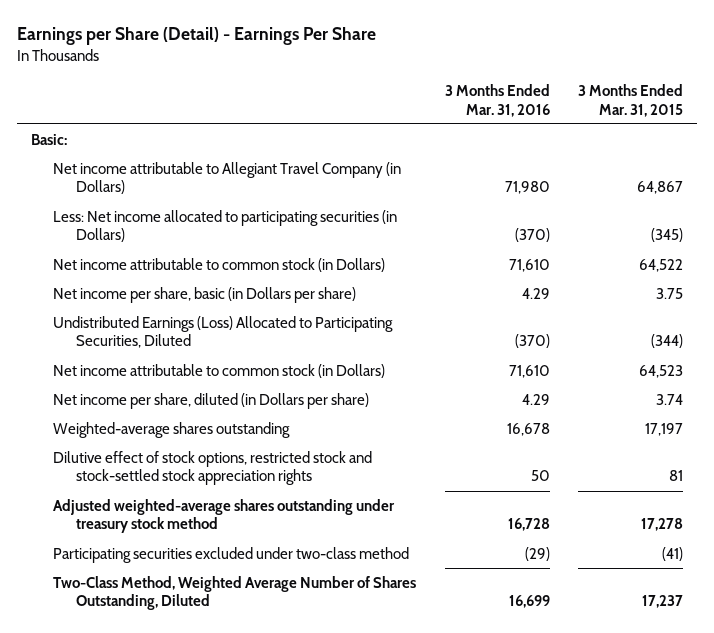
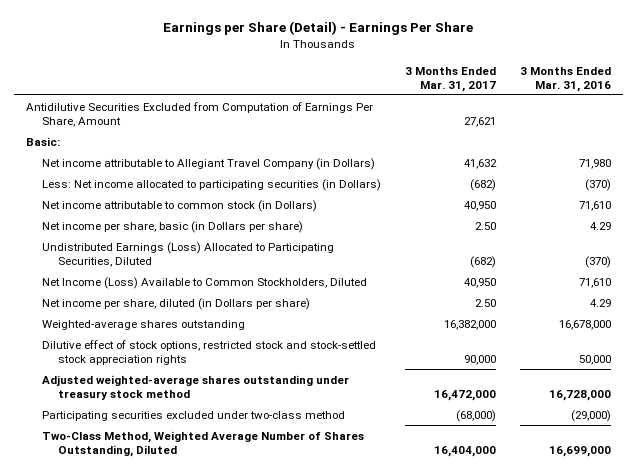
- | 3 Months Ended Mar. 31, 2016 | 3 Months Ended Mar. 31, 2015
+ | 3 Months Ended Mar. 31, 2017 | 3 Months Ended Mar. 31, 2016
+ Antidilutive Securities Excluded from Computation of Earnings Per Share, Amount | 27,621 |
- Net income attributable to common stock (in Dollars) | 71,610 | 64,523
+ Net Income (Loss) Available to Common Stockholders, Diluted | 40,950 | 71,610
- Weighted-average shares outstanding | 16,678 | 17,197
- Dilutive effect of stock options, restricted stock and stock-settled stock appreciation rights | 50 | 81
- Adjusted weighted-average shares outstanding under treasury stock method | 16,728 | 17,278
- Participating securities excluded under two-class method | (29) | (41)
- Two-Class Method, Weighted Average Number of Shares Outstanding, Diluted | 16,699 | 17,237
+ Weighted-average shares outstanding | 16,382,000 | 16,678,000
+ Dilutive effect of stock options, restricted stock and stock-settled stock appreciation rights | 90,000 | 50,000
+ Adjusted weighted-average shares outstanding under treasury stock method | 16,472,000 | 16,728,000
+ Participating securities excluded under two-class method | (68,000) | (29,000)
+ Two-Class Method, Weighted Average Number of Shares Outstanding, Diluted | 16,404,000 | 16,699,000

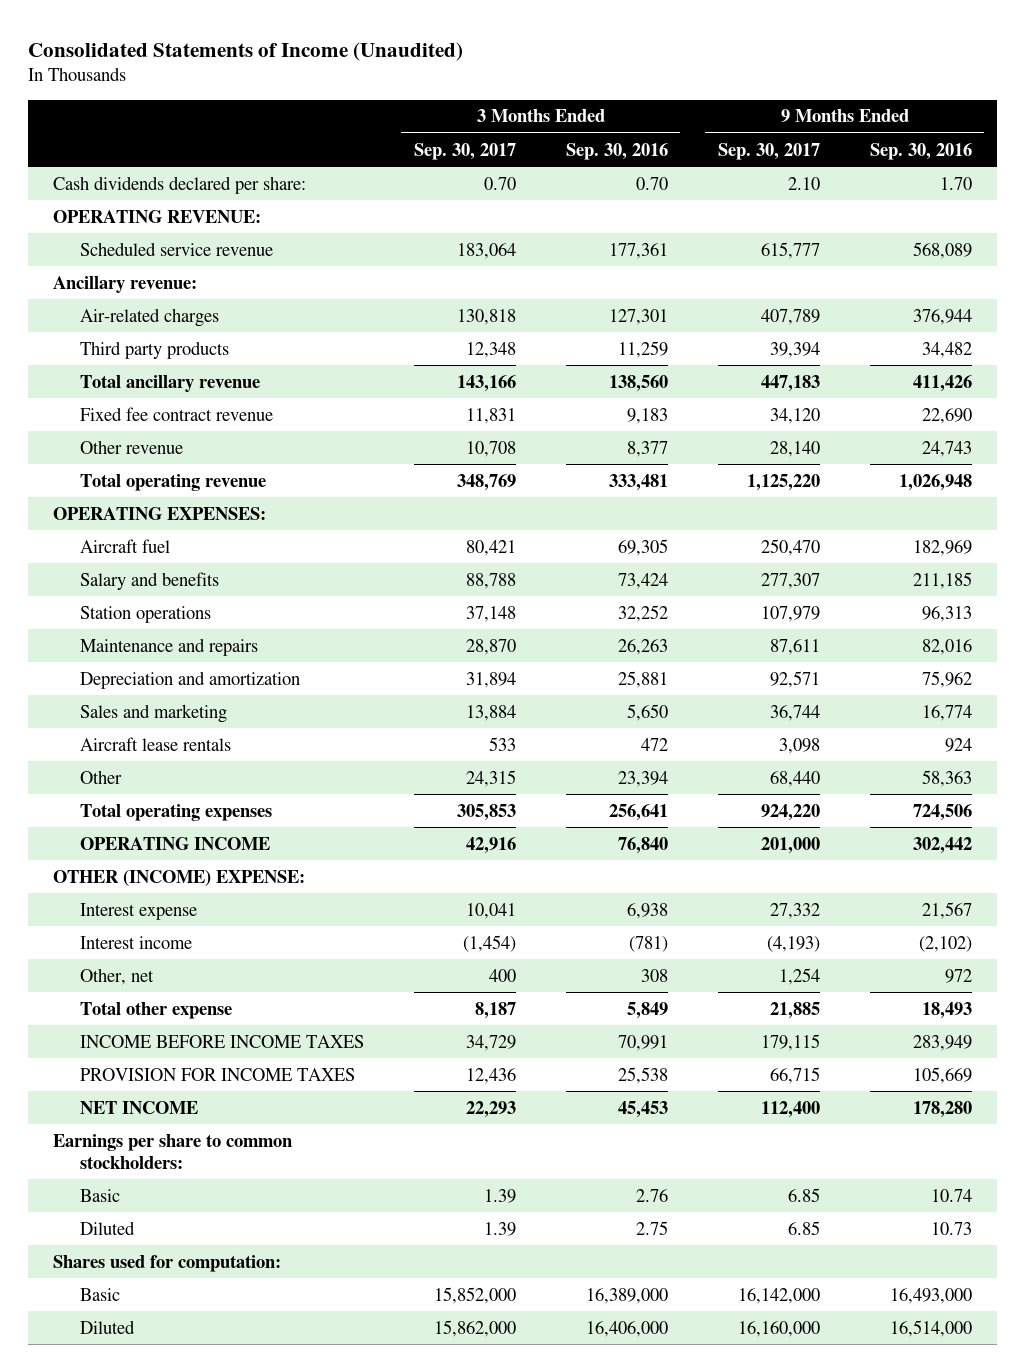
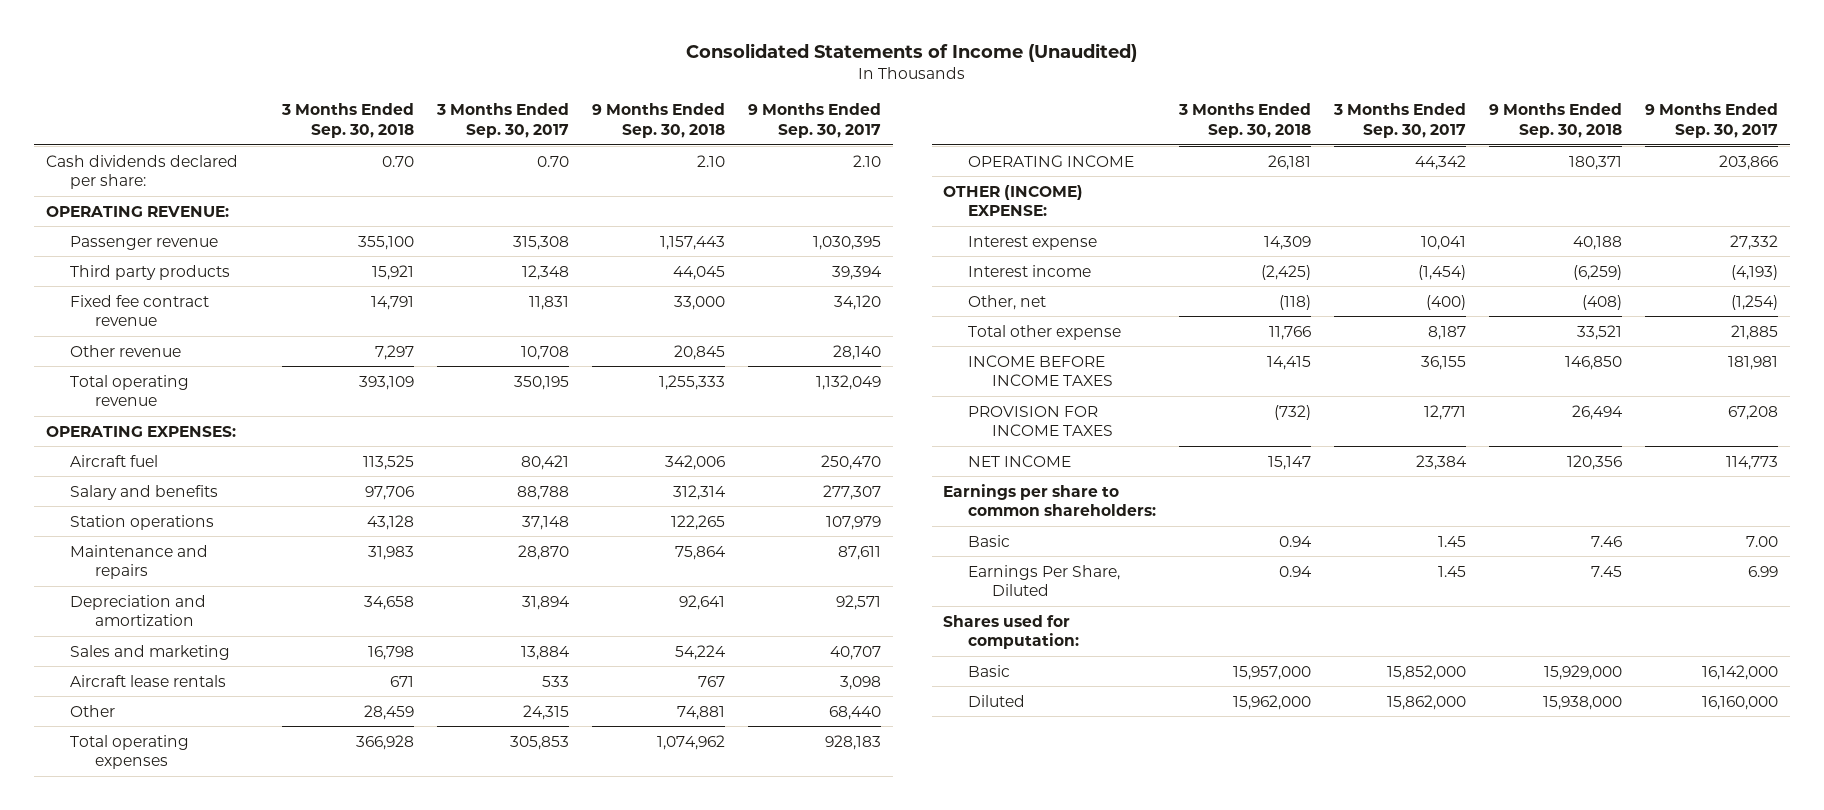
- | 3 Months Ended Sep. 30, 2017 | 3 Months Ended Sep. 30, 2016 | 9 Months Ended Sep. 30, 2017 | 9 Months Ended Sep. 30, 2016
+ | 3 Months Ended Sep. 30, 2018 | 3 Months Ended Sep. 30, 2017 | 9 Months Ended Sep. 30, 2018 | 9 Months Ended Sep. 30, 2017
- Scheduled service revenue | 183,064 | 177,361 | 615,777 | 568,089
- Ancillary revenue:
- Air-related charges | 130,818 | 127,301 | 407,789 | 376,944
+ Passenger revenue | 355,100 | 315,308 | 1,157,443 | 1,030,395
- Total ancillary revenue | 143,166 | 138,560 | 447,183 | 411,426
- Total operating revenue | 348,769 | 333,481 | 1,125,220 | 1,026,948
+ Total operating revenue | 393,109 | 350,195 | 1,255,333 | 1,132,049
- Sales and marketing | 13,884 | 5,650 | 36,744 | 16,774
+ Sales and marketing | 16,798 | 13,884 | 54,224 | 40,707
- Total operating expenses | 305,853 | 256,641 | 924,220 | 724,506
- OPERATING INCOME | 42,916 | 76,840 | 201,000 | 302,442
+ Total operating expenses | 366,928 | 305,853 | 1,074,962 | 928,183
+ OPERATING INCOME | 26,181 | 44,342 | 180,371 | 203,866
- Other, net | 400 | 308 | 1,254 | 972
+ Other, net | (118) | (400) | (408) | (1,254)
- INCOME BEFORE INCOME TAXES | 34,729 | 70,991 | 179,115 | 283,949
- PROVISION FOR INCOME TAXES | 12,436 | 25,538 | 66,715 | 105,669
- NET INCOME | 22,293 | 45,453 | 112,400 | 178,280
- Earnings per share to common stockholders:
- Basic | 1.39 | 2.76 | 6.85 | 10.74
- Diluted | 1.39 | 2.75 | 6.85 | 10.73
+ INCOME BEFORE INCOME TAXES | 14,415 | 36,155 | 146,850 | 181,981
+ PROVISION FOR INCOME TAXES | (732) | 12,771 | 26,494 | 67,208
+ NET INCOME | 15,147 | 23,384 | 120,356 | 114,773
+ Earnings per share to common shareholders:
+ Basic | 0.94 | 1.45 | 7.46 | 7.00
+ Earnings Per Share, Diluted | 0.94 | 1.45 | 7.45 | 6.99

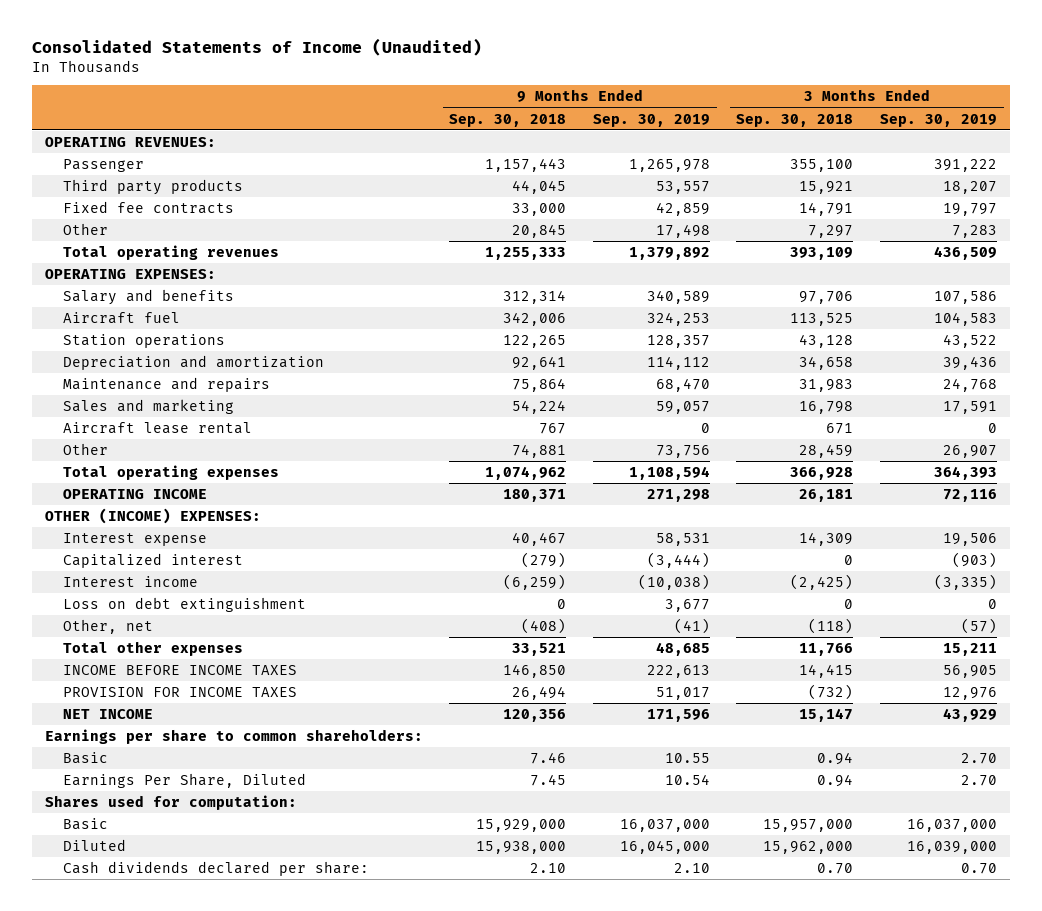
- | 3 Months Ended Sep. 30, 2018 | 3 Months Ended Sep. 30, 2017 | 9 Months Ended Sep. 30, 2018 | 9 Months Ended Sep. 30, 2017
+ | 9 Months Ended Sep. 30, 2018 | 9 Months Ended Sep. 30, 2019 | 3 Months Ended Sep. 30, 2018 | 3 Months Ended Sep. 30, 2019
- OPERATING REVENUE:
- Passenger revenue | 355,100 | 315,308 | 1,157,443 | 1,030,395
+ OPERATING REVENUES:
+ Passenger | 1,157,443 | 1,265,978 | 355,100 | 391,222
- Fixed fee contract revenue | 14,791 | 11,831 | 33,000 | 34,120
- Other revenue | 7,297 | 10,708 | 20,845 | 28,140
- Total operating revenue | 393,109 | 350,195 | 1,255,333 | 1,132,049
+ Fixed fee contracts | 33,000 | 42,859 | 14,791 | 19,797
+ Other | 20,845 | 17,498 | 7,297 | 7,283
+ Total operating revenues | 1,255,333 | 1,379,892 | 393,109 | 436,509
moved down: Aircraft fuel | 342,006 | 324,253 | 113,525 | 104,583
moved down: Maintenance and repairs | 75,864 | 68,470 | 31,983 | 24,768
- Aircraft lease rentals | 671 | 533 | 767 | 3,098
+ Aircraft lease rental | 767 | 0 | 671 | 0
- OTHER (INCOME) EXPENSE:
- Interest expense | 14,309 | 10,041 | 40,188 | 27,332
+ OTHER (INCOME) EXPENSES:
+ Interest expense | 40,467 | 58,531 | 14,309 | 19,506
+ Capitalized interest | (279) | (3,444) | 0 | (903)
+ Loss on debt extinguishment | 0 | 3,677 | 0 | 0
- Total other expense | 11,766 | 8,187 | 33,521 | 21,885
+ Total other expenses | 33,521 | 48,685 | 11,766 | 15,211
moved down: Cash dividends declared per share: | 2.10 | 2.10 | 0.70 | 0.70

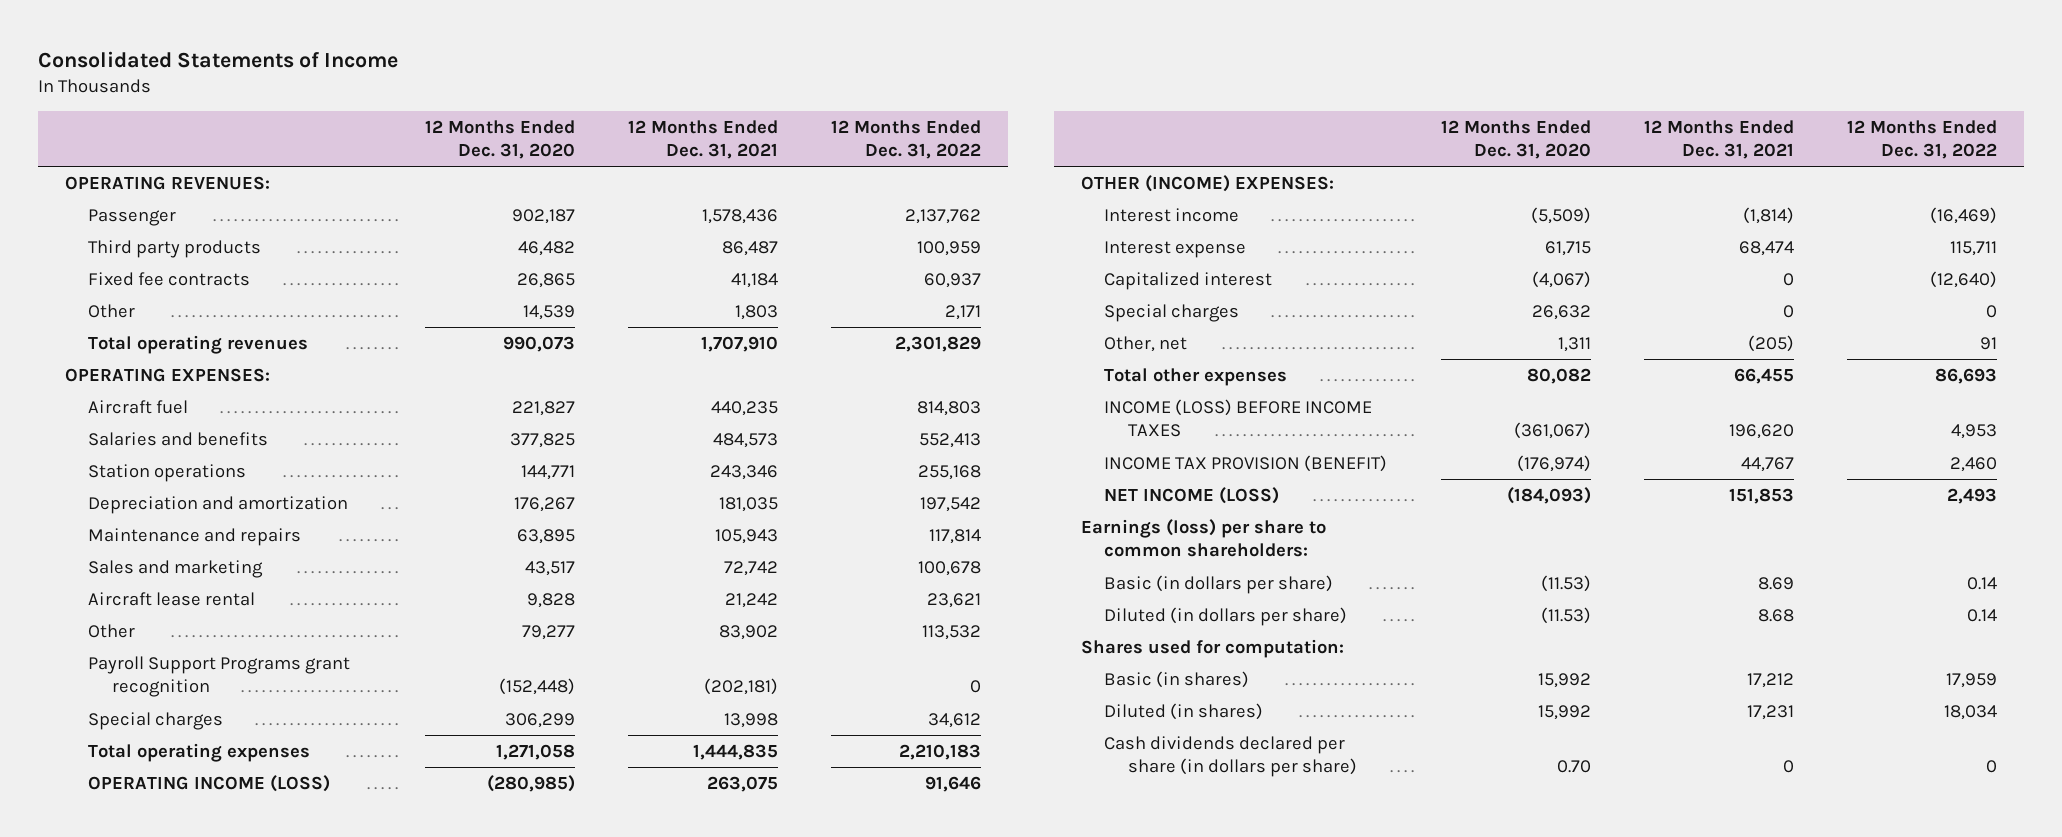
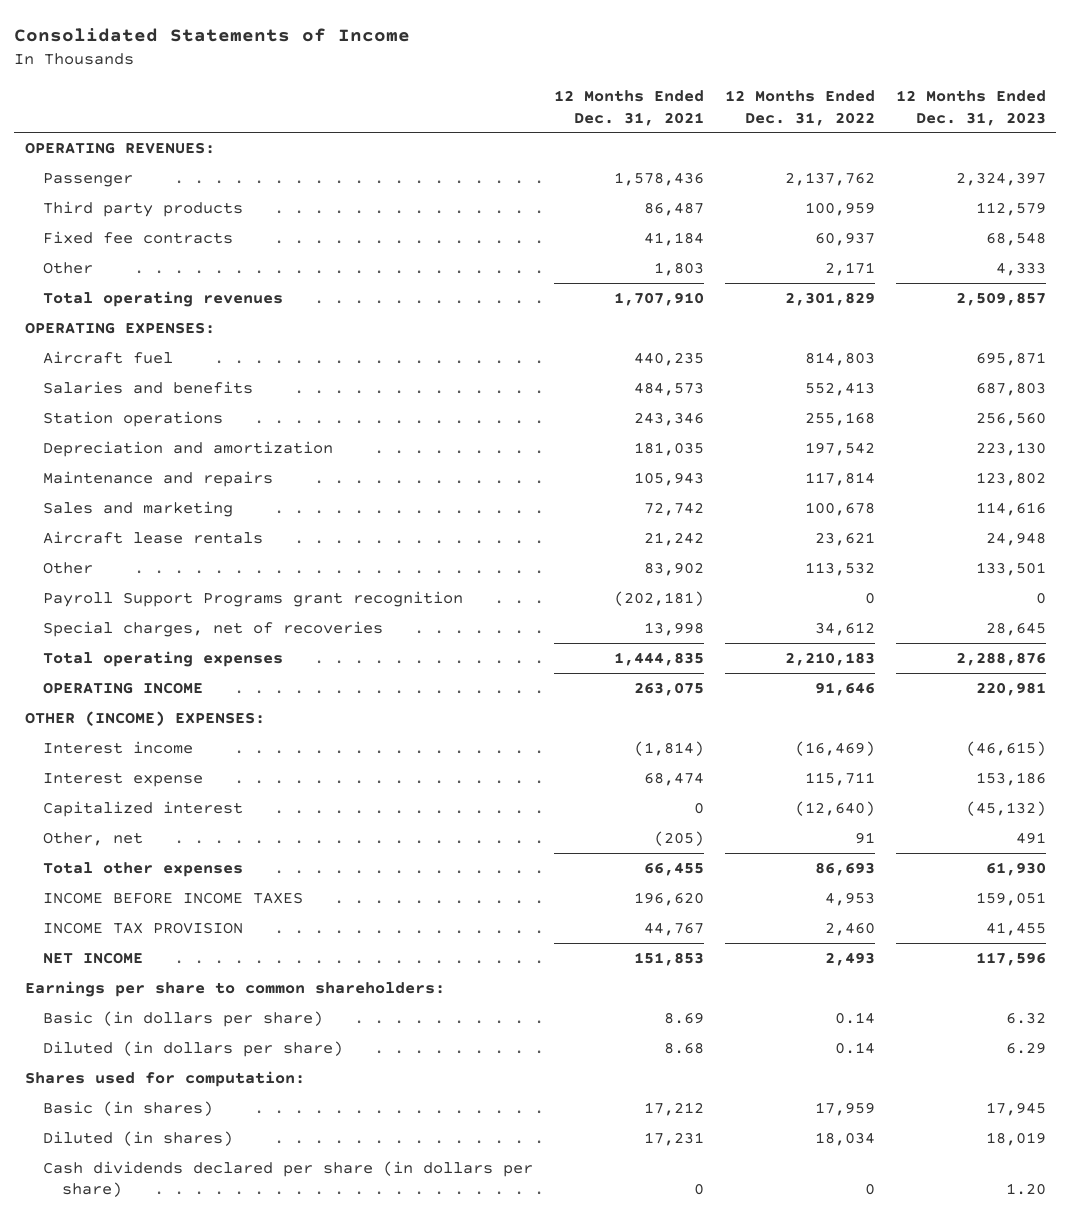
- | 12 Months Ended Dec. 31, 2020 | 12 Months Ended Dec. 31, 2021 | 12 Months Ended Dec. 31, 2022
+ | 12 Months Ended Dec. 31, 2021 | 12 Months Ended Dec. 31, 2022 | 12 Months Ended Dec. 31, 2023
- Aircraft lease rental | 9,828 | 21,242 | 23,621
+ Aircraft lease rentals | 21,242 | 23,621 | 24,948
- Special charges | 306,299 | 13,998 | 34,612
+ Special charges, net of recoveries | 13,998 | 34,612 | 28,645
- OPERATING INCOME (LOSS) | (280,985) | 263,075 | 91,646
+ OPERATING INCOME | 263,075 | 91,646 | 220,981
- Special charges | 26,632 | 0 | 0
- INCOME (LOSS) BEFORE INCOME TAXES | (361,067) | 196,620 | 4,953
- INCOME TAX PROVISION (BENEFIT) | (176,974) | 44,767 | 2,460
- NET INCOME (LOSS) | (184,093) | 151,853 | 2,493
- Earnings (loss) per share to common shareholders:
+ INCOME BEFORE INCOME TAXES | 196,620 | 4,953 | 159,051
+ INCOME TAX PROVISION | 44,767 | 2,460 | 41,455
+ NET INCOME | 151,853 | 2,493 | 117,596
+ Earnings per share to common shareholders:

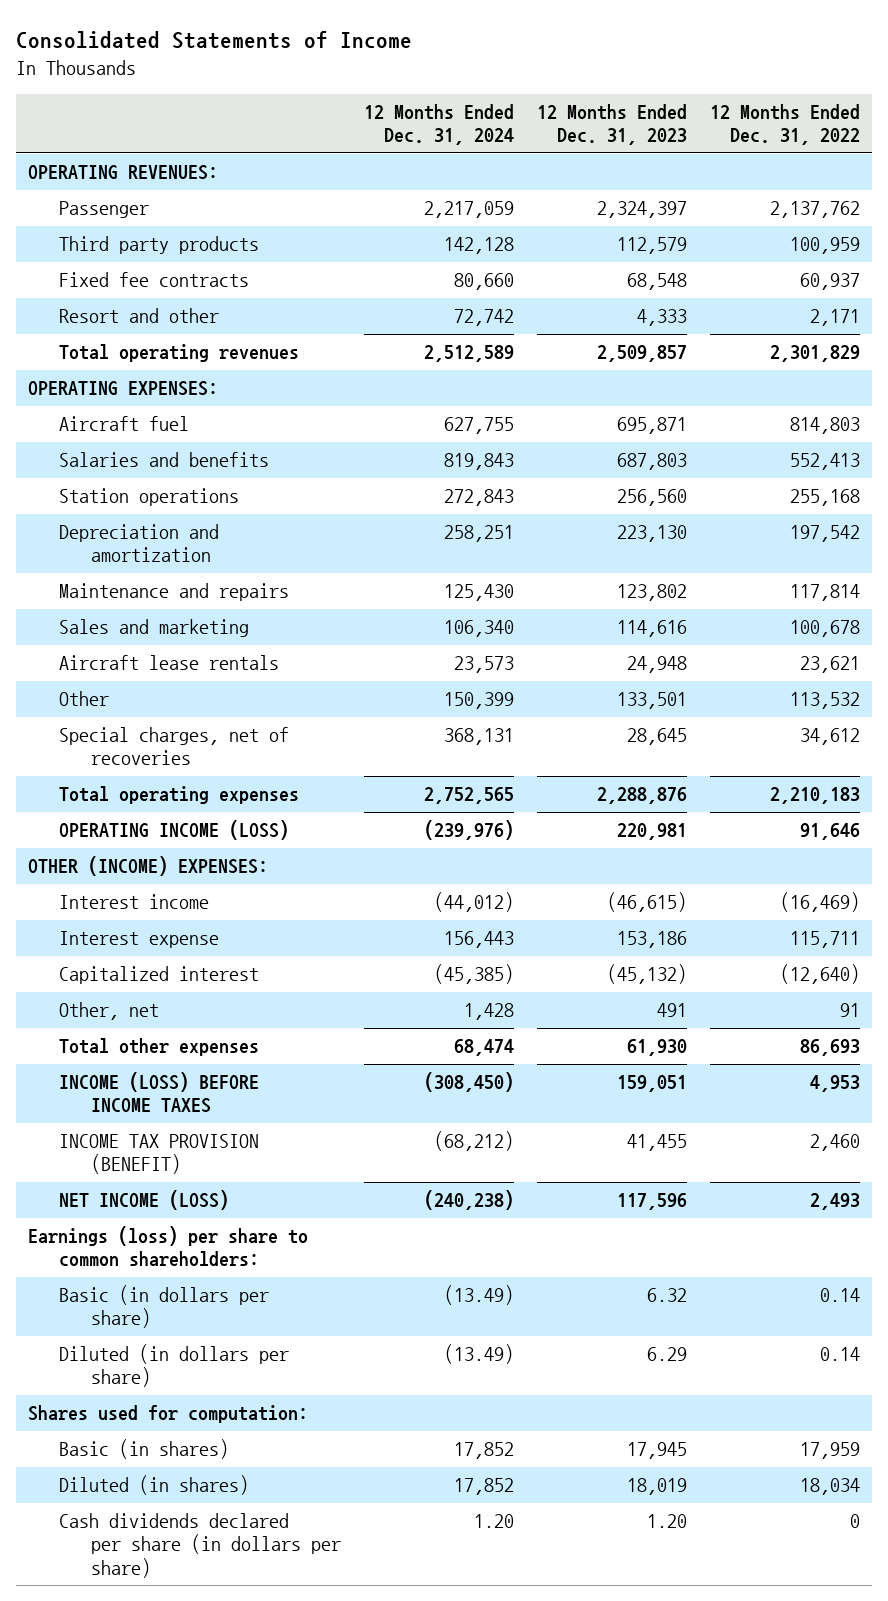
- | 12 Months Ended Dec. 31, 2021 | 12 Months Ended Dec. 31, 2022 | 12 Months Ended Dec. 31, 2023
+ | 12 Months Ended Dec. 31, 2024 | 12 Months Ended Dec. 31, 2023 | 12 Months Ended Dec. 31, 2022
- Other | 1,803 | 2,171 | 4,333
+ Resort and other | 72,742 | 4,333 | 2,171
- Payroll Support Programs grant recognition | (202,181) | 0 | 0
- OPERATING INCOME | 263,075 | 91,646 | 220,981
+ OPERATING INCOME (LOSS) | (239,976) | 220,981 | 91,646
- INCOME BEFORE INCOME TAXES | 196,620 | 4,953 | 159,051
- INCOME TAX PROVISION | 44,767 | 2,460 | 41,455
- NET INCOME | 151,853 | 2,493 | 117,596
- Earnings per share to common shareholders:
+ INCOME (LOSS) BEFORE INCOME TAXES | (308,450) | 159,051 | 4,953
+ INCOME TAX PROVISION (BENEFIT) | (68,212) | 41,455 | 2,460
+ NET INCOME (LOSS) | (240,238) | 117,596 | 2,493
+ Earnings (loss) per share to common shareholders:

